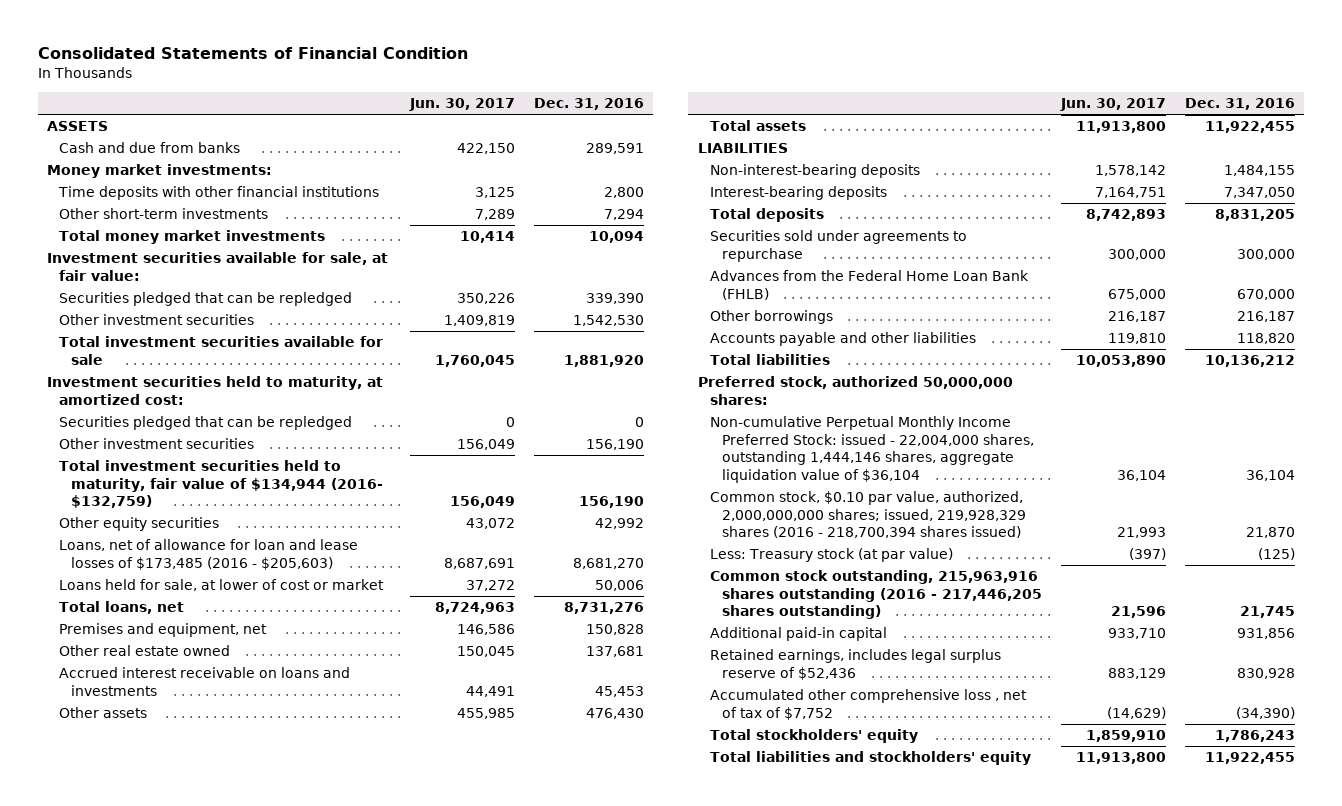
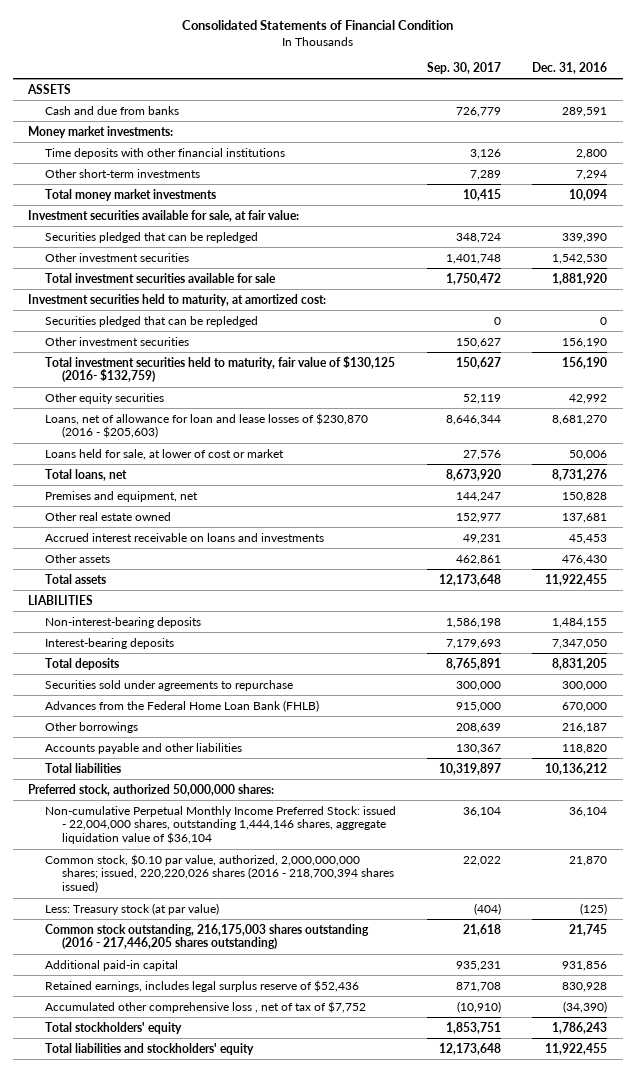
- | Jun. 30, 2017 | Dec. 31, 2016
+ | Sep. 30, 2017 | Dec. 31, 2016
- Total investment securities held to maturity, fair value of $134,944 (2016- $132,759) | 156,049 | 156,190
+ Total investment securities held to maturity, fair value of $130,125 (2016- $132,759) | 150,627 | 156,190
- Loans, net of allowance for loan and lease losses of $173,485 (2016 - $205,603) | 8,687,691 | 8,681,270
+ Loans, net of allowance for loan and lease losses of $230,870 (2016 - $205,603) | 8,646,344 | 8,681,270
- Common stock, $0.10 par value, authorized, 2,000,000,000 shares; issued, 219,928,329 shares (2016 - 218,700,394 shares issued) | 21,993 | 21,870
+ Common stock, $0.10 par value, authorized, 2,000,000,000 shares; issued, 220,220,026 shares (2016 - 218,700,394 shares issued) | 22,022 | 21,870
- Common stock outstanding, 215,963,916 shares outstanding (2016 - 217,446,205 shares outstanding) | 21,596 | 21,745
+ Common stock outstanding, 216,175,003 shares outstanding (2016 - 217,446,205 shares outstanding) | 21,618 | 21,745

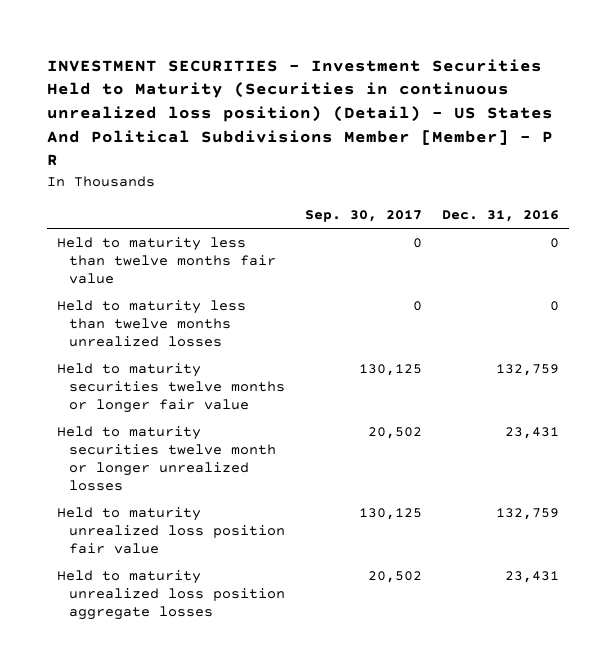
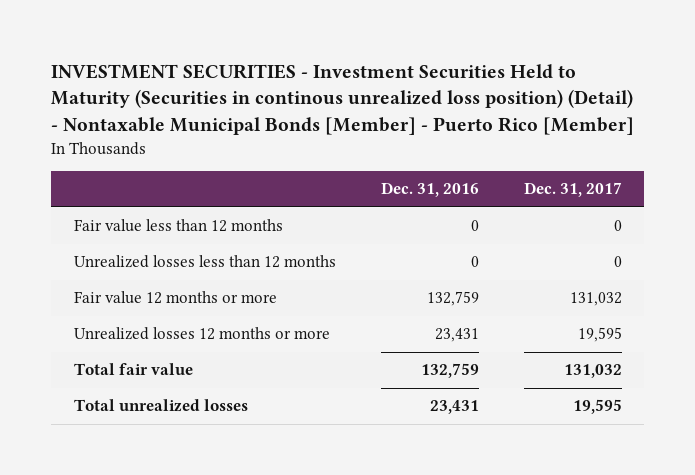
- INVESTMENT SECURITIES - Investment Securities Held to Maturity (Securities in continuous unrealized loss position) (Detail) - US States And Political Subdivisions Member [Member] - P R
+ INVESTMENT SECURITIES - Investment Securities Held to Maturity (Securities in continous unrealized loss position) (Detail) - Nontaxable Municipal Bonds [Member] - Puerto Rico [Member]
- | Sep. 30, 2017 | Dec. 31, 2016
+ | Dec. 31, 2016 | Dec. 31, 2017
- Held to maturity less than twelve months fair value | 0 | 0
- Held to maturity less than twelve months unrealized losses | 0 | 0
- Held to maturity securities twelve months or longer fair value | 130,125 | 132,759
- Held to maturity securities twelve month or longer unrealized losses | 20,502 | 23,431
- Held to maturity unrealized loss position fair value | 130,125 | 132,759
- Held to maturity unrealized loss position aggregate losses | 20,502 | 23,431
+ Fair value less than 12 months | 0 | 0
+ Unrealized losses less than 12 months | 0 | 0
+ Fair value 12 months or more | 132,759 | 131,032
+ Unrealized losses 12 months or more | 23,431 | 19,595
+ Total fair value | 132,759 | 131,032
+ Total unrealized losses | 23,431 | 19,595

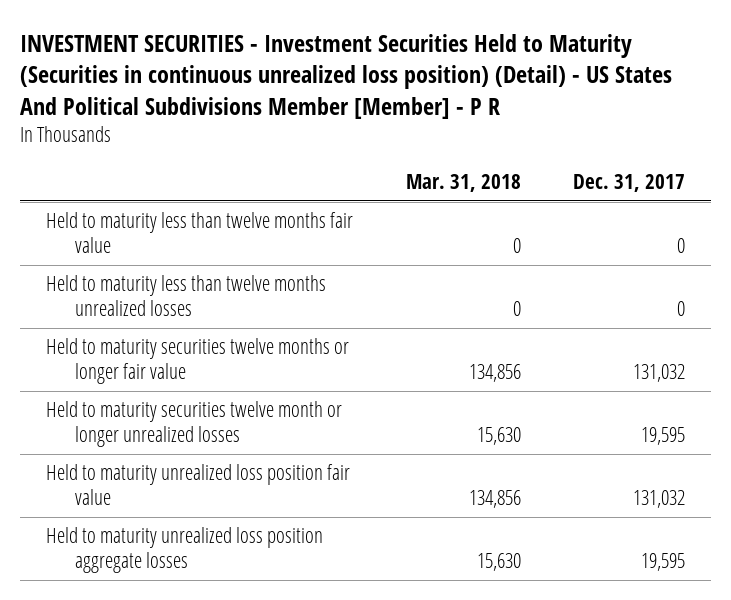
- INVESTMENT SECURITIES - Investment Securities Held to Maturity (Securities in continous unrealized loss position) (Detail) - Nontaxable Municipal Bonds [Member] - Puerto Rico [Member]
+ INVESTMENT SECURITIES - Investment Securities Held to Maturity (Securities in continuous unrealized loss position) (Detail) - US States And Political Subdivisions Member [Member] - P R
- | Dec. 31, 2016 | Dec. 31, 2017
+ | Mar. 31, 2018 | Dec. 31, 2017
- Fair value less than 12 months | 0 | 0
- Unrealized losses less than 12 months | 0 | 0
- Fair value 12 months or more | 132,759 | 131,032
- Unrealized losses 12 months or more | 23,431 | 19,595
- Total fair value | 132,759 | 131,032
- Total unrealized losses | 23,431 | 19,595
+ Held to maturity less than twelve months fair value | 0 | 0
+ Held to maturity less than twelve months unrealized losses | 0 | 0
+ Held to maturity securities twelve months or longer fair value | 134,856 | 131,032
+ Held to maturity securities twelve month or longer unrealized losses | 15,630 | 19,595
+ Held to maturity unrealized loss position fair value | 134,856 | 131,032
+ Held to maturity unrealized loss position aggregate losses | 15,630 | 19,595

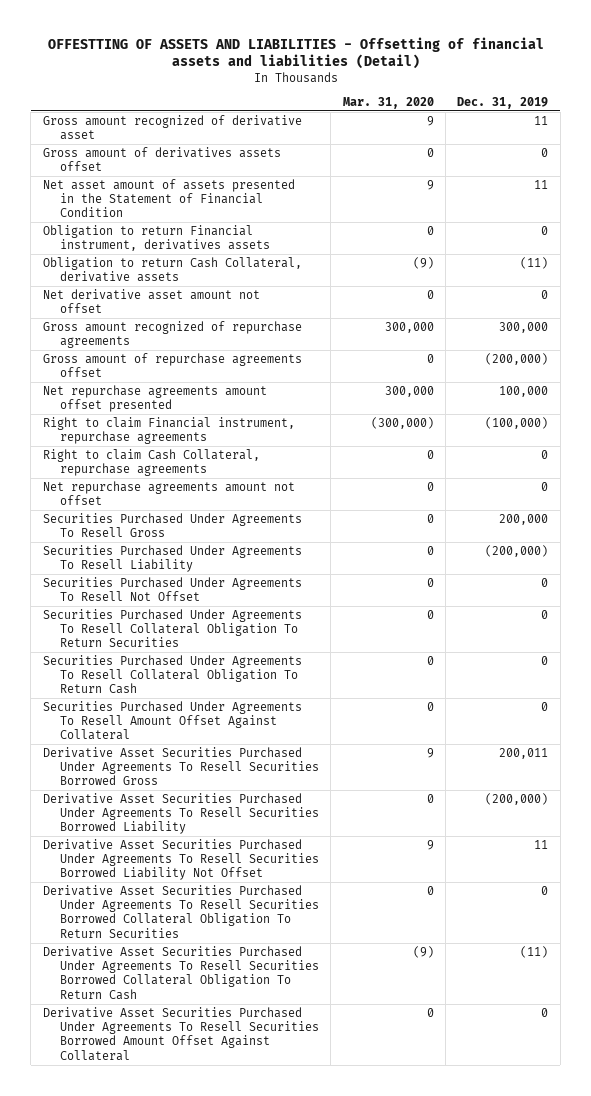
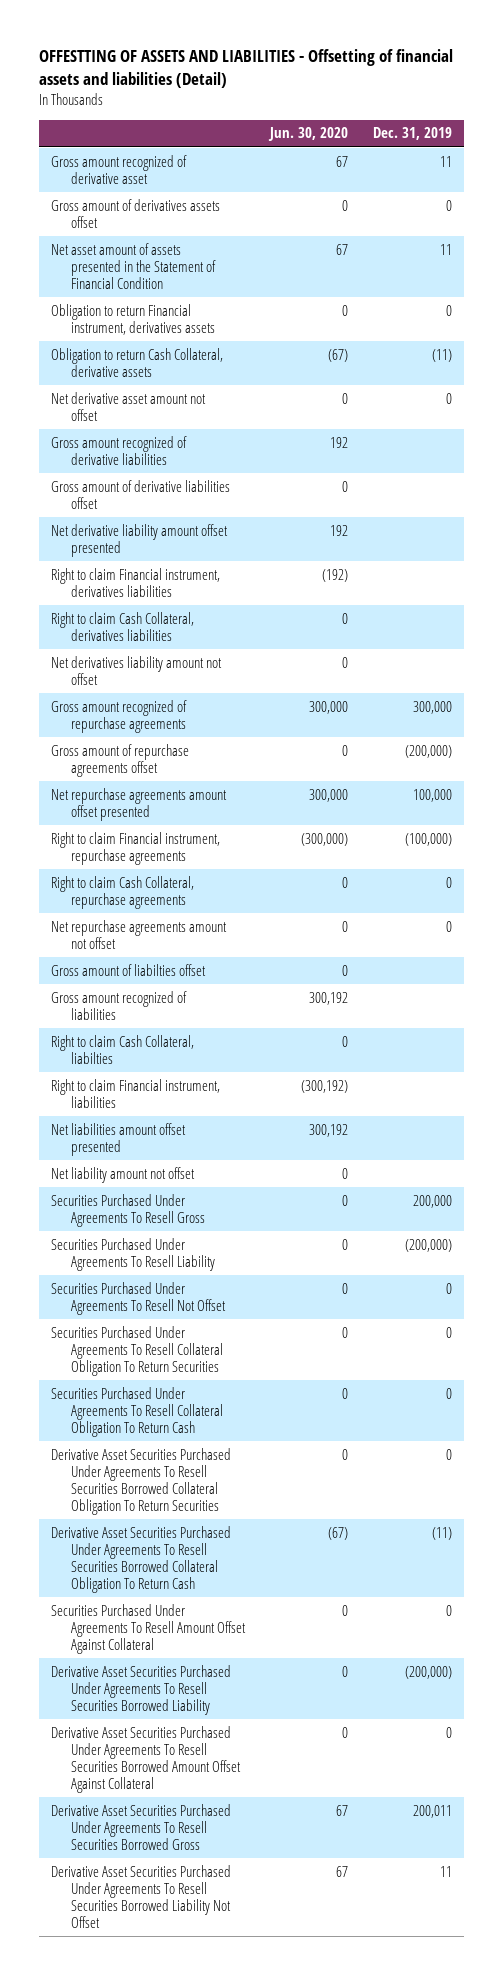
- | Mar. 31, 2020 | Dec. 31, 2019
+ | Jun. 30, 2020 | Dec. 31, 2019
+ Gross amount recognized of derivative liabilities | 192 |
+ Gross amount of derivative liabilities offset | 0 |
+ Net derivative liability amount offset presented | 192 |
+ Right to claim Financial instrument, derivatives liabilities | (192) |
+ Right to claim Cash Collateral, derivatives liabilities | 0 |
+ Net derivatives liability amount not offset | 0 |
+ Gross amount of liabilties offset | 0 |
+ Gross amount recognized of liabilities | 300,192 |
+ Right to claim Cash Collateral, liabilties | 0 |
+ Right to claim Financial instrument, liabilities | (300,192) |
+ Net liabilities amount offset presented | 300,192 |
+ Net liability amount not offset | 0 |
moved down: Securities Purchased Under Agreements To Resell Amount Offset Against Collateral | 0 | 0
moved down: Derivative Asset Securities Purchased Under Agreements To Resell Securities Borrowed Liability | 0 | (200,000)
moved down: Derivative Asset Securities Purchased Under Agreements To Resell Securities Borrowed Gross | 67 | 200,011
moved down: Derivative Asset Securities Purchased Under Agreements To Resell Securities Borrowed Liability Not Offset | 67 | 11

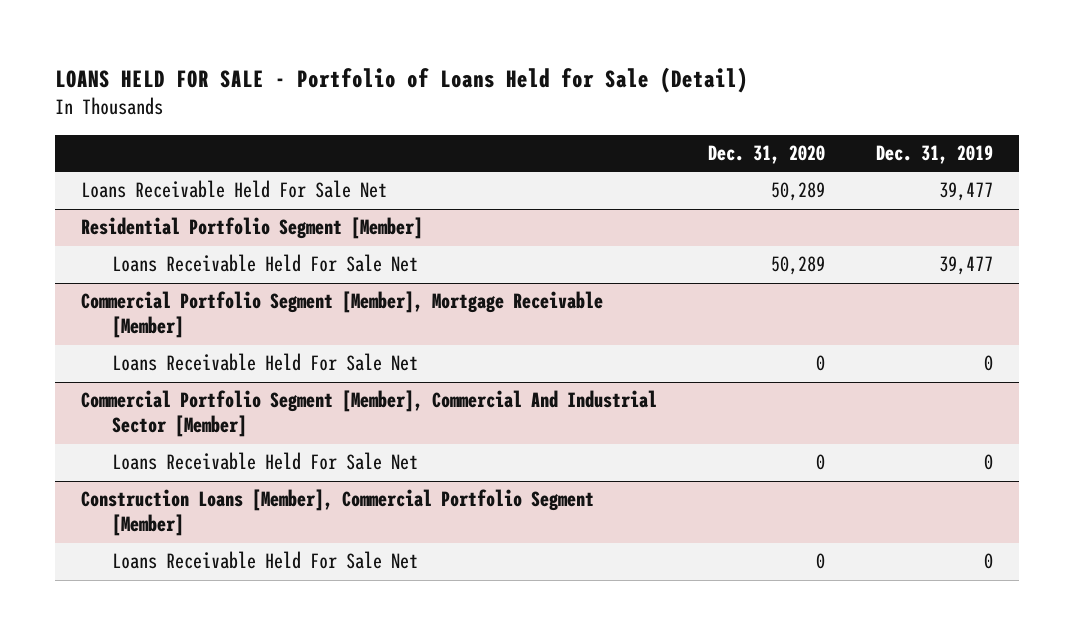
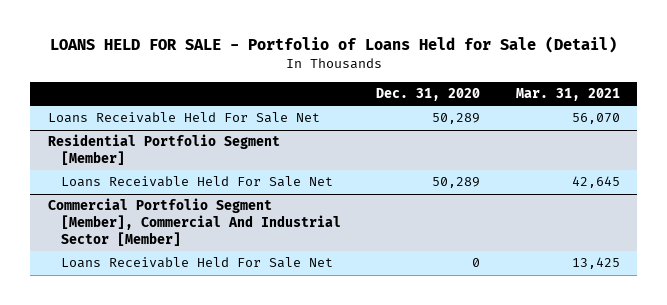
- | Dec. 31, 2020 | Dec. 31, 2019
+ | Dec. 31, 2020 | Mar. 31, 2021
- Commercial Portfolio Segment [Member], Mortgage Receivable [Member]
- Loans Receivable Held For Sale Net | 0 | 0
- Construction Loans [Member], Commercial Portfolio Segment [Member]
- Loans Receivable Held For Sale Net | 0 | 0

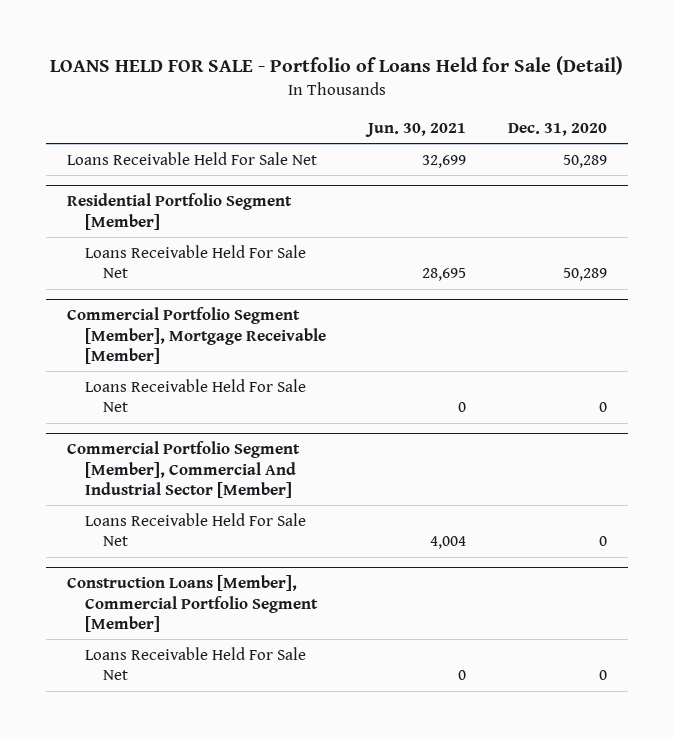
- | Dec. 31, 2020 | Mar. 31, 2021
+ | Jun. 30, 2021 | Dec. 31, 2020
+ Commercial Portfolio Segment [Member], Mortgage Receivable [Member]
+ Loans Receivable Held For Sale Net | 0 | 0
+ Construction Loans [Member], Commercial Portfolio Segment [Member]
+ Loans Receivable Held For Sale Net | 0 | 0

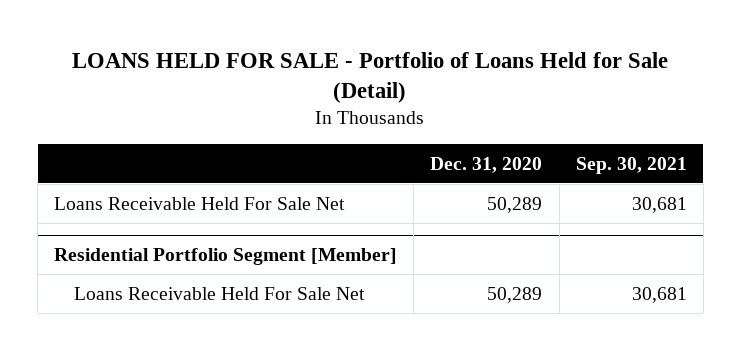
- | Jun. 30, 2021 | Dec. 31, 2020
+ | Dec. 31, 2020 | Sep. 30, 2021
- Commercial Portfolio Segment [Member], Mortgage Receivable [Member]
- Loans Receivable Held For Sale Net | 0 | 0
- Commercial Portfolio Segment [Member], Commercial And Industrial Sector [Member]
- Loans Receivable Held For Sale Net | 4,004 | 0
- Construction Loans [Member], Commercial Portfolio Segment [Member]
- Loans Receivable Held For Sale Net | 0 | 0

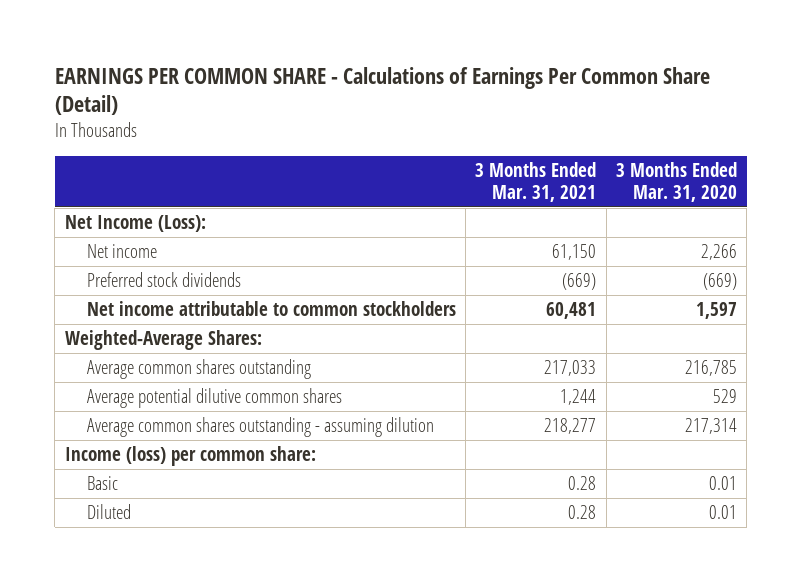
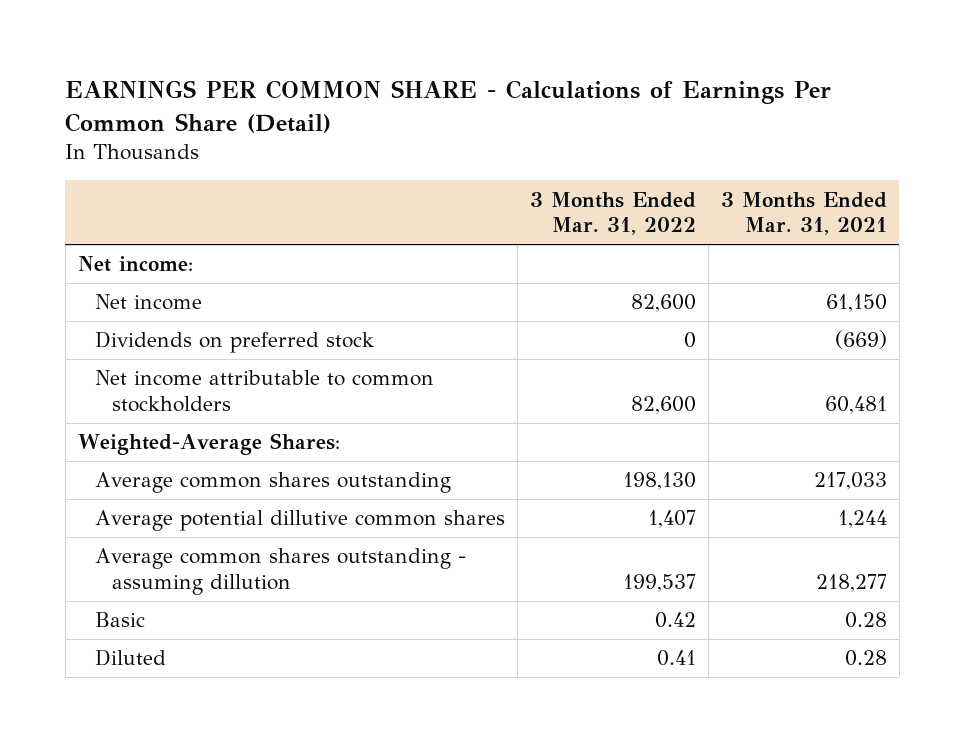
- | 3 Months Ended Mar. 31, 2021 | 3 Months Ended Mar. 31, 2020
+ | 3 Months Ended Mar. 31, 2022 | 3 Months Ended Mar. 31, 2021
- Net Income (Loss):
+ Net income:
- Preferred stock dividends | (669) | (669)
+ Dividends on preferred stock | 0 | (669)
- Average potential dilutive common shares | 1,244 | 529
- Average common shares outstanding - assuming dilution | 218,277 | 217,314
- Income (loss) per common share:
+ Average potential dillutive common shares | 1,407 | 1,244
+ Average common shares outstanding - assuming dillution | 199,537 | 218,277

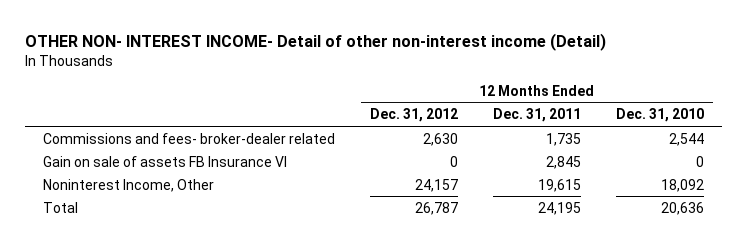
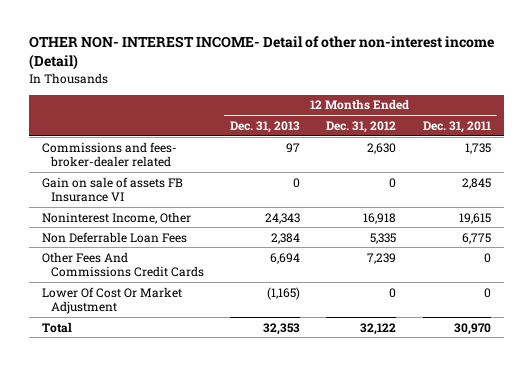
- | 12 Months Ended Dec. 31, 2012 | 12 Months Ended Dec. 31, 2011 | 12 Months Ended Dec. 31, 2010
+ | 12 Months Ended Dec. 31, 2013 | 12 Months Ended Dec. 31, 2012 | 12 Months Ended Dec. 31, 2011
- Noninterest Income, Other | 24,157 | 19,615 | 18,092
- Total | 26,787 | 24,195 | 20,636
+ Noninterest Income, Other | 24,343 | 16,918 | 19,615
+ Non Deferrable Loan Fees | 2,384 | 5,335 | 6,775
+ Other Fees And Commissions Credit Cards | 6,694 | 7,239 | 0
+ Lower Of Cost Or Market Adjustment | (1,165) | 0 | 0
+ Total | 32,353 | 32,122 | 30,970

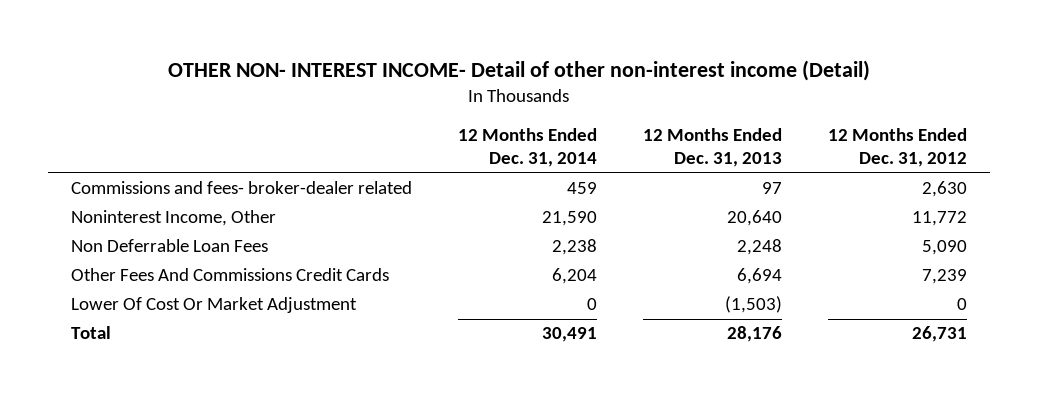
- | 12 Months Ended Dec. 31, 2013 | 12 Months Ended Dec. 31, 2012 | 12 Months Ended Dec. 31, 2011
+ | 12 Months Ended Dec. 31, 2014 | 12 Months Ended Dec. 31, 2013 | 12 Months Ended Dec. 31, 2012
- Gain on sale of assets FB Insurance VI | 0 | 0 | 2,845
- Noninterest Income, Other | 24,343 | 16,918 | 19,615
- Non Deferrable Loan Fees | 2,384 | 5,335 | 6,775
+ Noninterest Income, Other | 21,590 | 20,640 | 11,772
+ Non Deferrable Loan Fees | 2,238 | 2,248 | 5,090
- Lower Of Cost Or Market Adjustment | (1,165) | 0 | 0
- Total | 32,353 | 32,122 | 30,970
+ Lower Of Cost Or Market Adjustment | 0 | (1,503) | 0
+ Total | 30,491 | 28,176 | 26,731

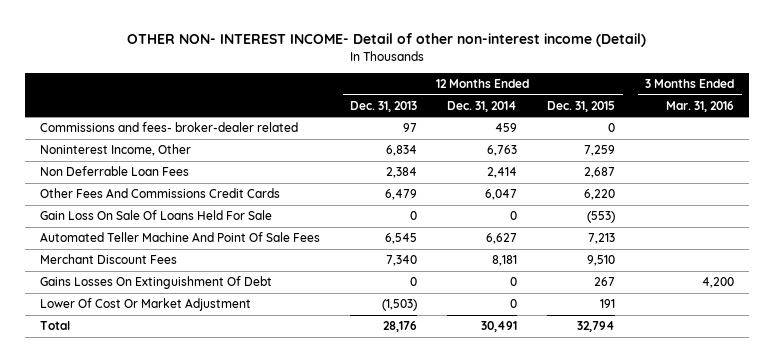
- | 12 Months Ended Dec. 31, 2014 | 12 Months Ended Dec. 31, 2013 | 12 Months Ended Dec. 31, 2012
+ | 12 Months Ended Dec. 31, 2013 | 12 Months Ended Dec. 31, 2014 | 12 Months Ended Dec. 31, 2015 | 3 Months Ended Mar. 31, 2016
- Noninterest Income, Other | 21,590 | 20,640 | 11,772
- Non Deferrable Loan Fees | 2,238 | 2,248 | 5,090
- Other Fees And Commissions Credit Cards | 6,204 | 6,694 | 7,239
+ Noninterest Income, Other | 6,834 | 6,763 | 7,259 |
+ Non Deferrable Loan Fees | 2,384 | 2,414 | 2,687 |
+ Other Fees And Commissions Credit Cards | 6,479 | 6,047 | 6,220 |
+ Gain Loss On Sale Of Loans Held For Sale | 0 | 0 | (553) |
+ Automated Teller Machine And Point Of Sale Fees | 6,545 | 6,627 | 7,213 |
+ Merchant Discount Fees | 7,340 | 8,181 | 9,510 |
+ Gains Losses On Extinguishment Of Debt | 0 | 0 | 267 | 4,200

